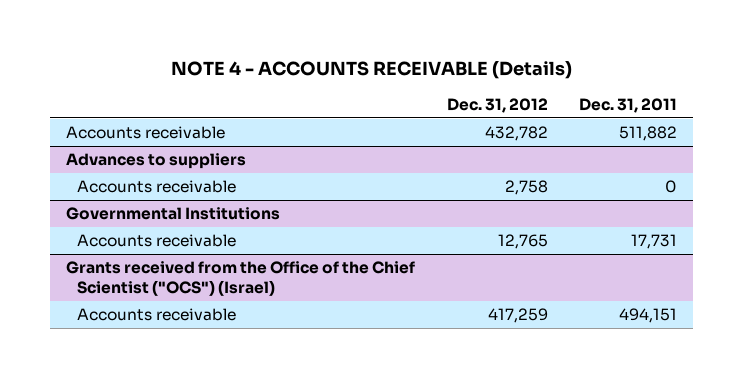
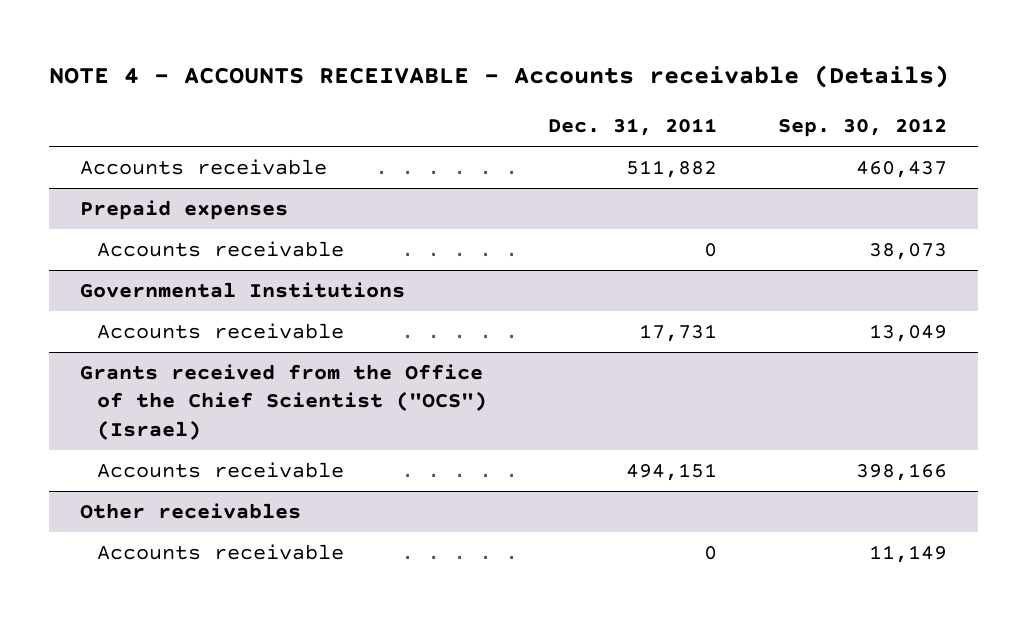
- NOTE 4 - ACCOUNTS RECEIVABLE (Details)
+ NOTE 4 - ACCOUNTS RECEIVABLE - Accounts receivable (Details)
- | Dec. 31, 2012 | Dec. 31, 2011
+ | Dec. 31, 2011 | Sep. 30, 2012
- Advances to suppliers
+ Prepaid expenses
+ Other receivables
+ Accounts receivable | 0 | 11,149

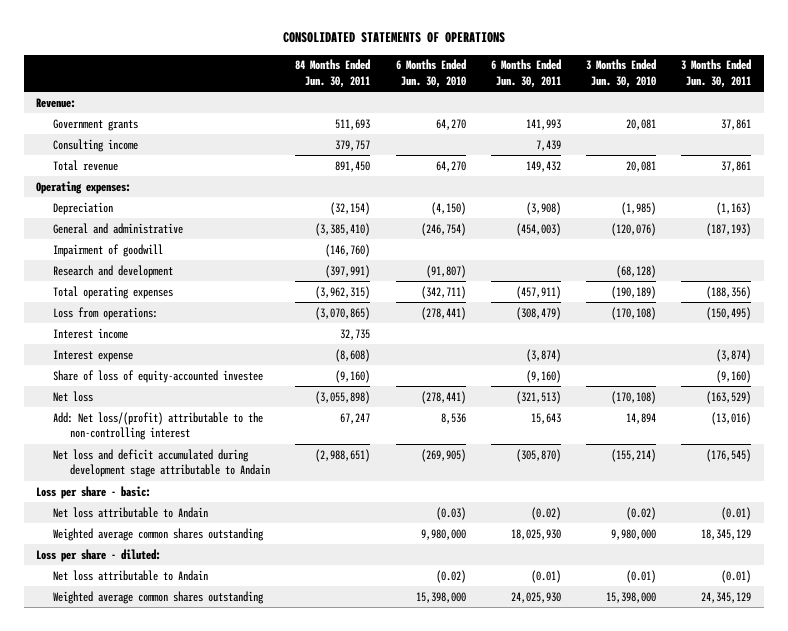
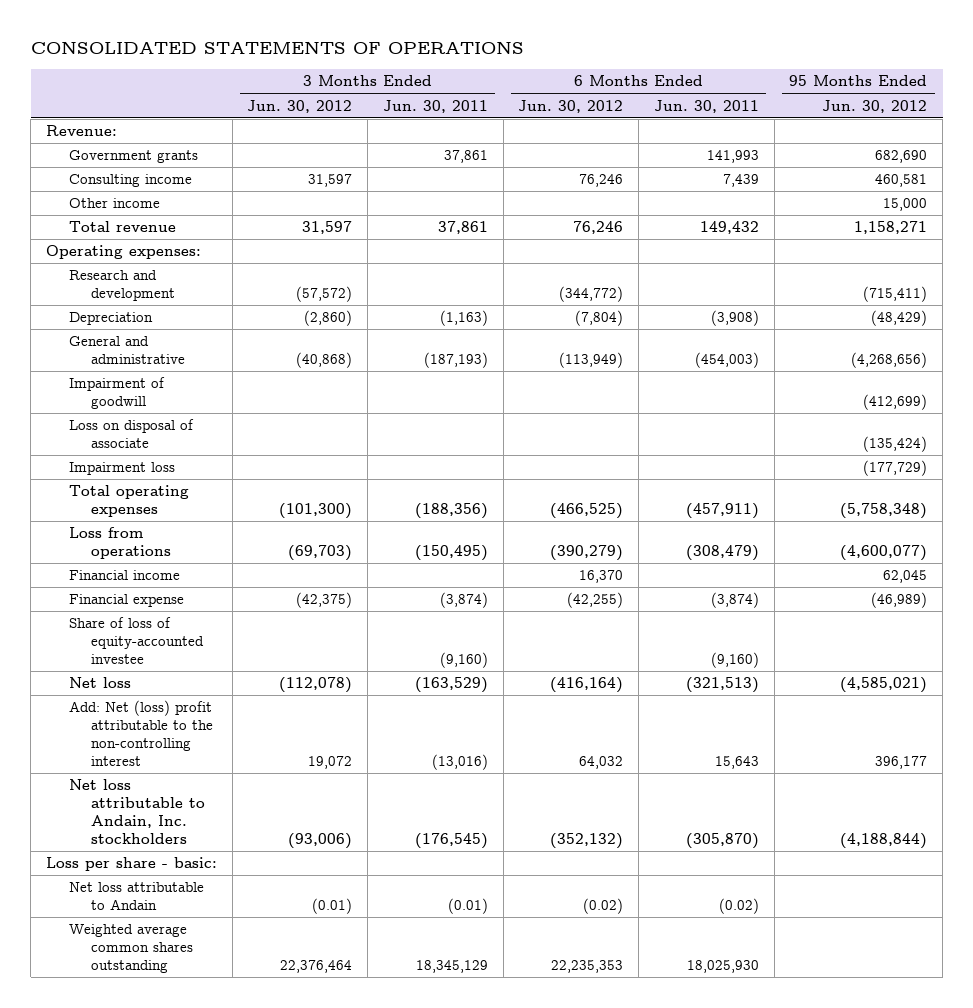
- | 84 Months Ended Jun. 30, 2011 | 6 Months Ended Jun. 30, 2010 | 6 Months Ended Jun. 30, 2011 | 3 Months Ended Jun. 30, 2010 | 3 Months Ended Jun. 30, 2011
+ | 3 Months Ended Jun. 30, 2012 | 3 Months Ended Jun. 30, 2011 | 6 Months Ended Jun. 30, 2012 | 6 Months Ended Jun. 30, 2011 | 95 Months Ended Jun. 30, 2012
+ Other income | | | | | 15,000
moved up: Research and development | (57,572) | | (344,772) | | (715,411)
+ Loss on disposal of associate | | | | | (135,424)
+ Impairment loss | | | | | (177,729)
- Loss from operations: | (3,070,865) | (278,441) | (308,479) | (170,108) | (150,495)
- Interest income | 32,735 | | | |
- Interest expense | (8,608) | | (3,874) | | (3,874)
+ Loss from operations | (69,703) | (150,495) | (390,279) | (308,479) | (4,600,077)
+ Financial income | | | 16,370 | | 62,045
+ Financial expense | (42,375) | (3,874) | (42,255) | (3,874) | (46,989)
- Add: Net loss/(profit) attributable to the non-controlling interest | 67,247 | 8,536 | 15,643 | 14,894 | (13,016)
- Net loss and deficit accumulated during development stage attributable to Andain | (2,988,651) | (269,905) | (305,870) | (155,214) | (176,545)
+ Add: Net (loss) profit attributable to the non-controlling interest | 19,072 | (13,016) | 64,032 | 15,643 | 396,177
+ Net loss attributable to Andain, Inc. stockholders | (93,006) | (176,545) | (352,132) | (305,870) | (4,188,844)
- Loss per share - diluted:
- Net loss attributable to Andain | | (0.02) | (0.01) | (0.01) | (0.01)
- Weighted average common shares outstanding | | 15,398,000 | 24,025,930 | 15,398,000 | 24,345,129

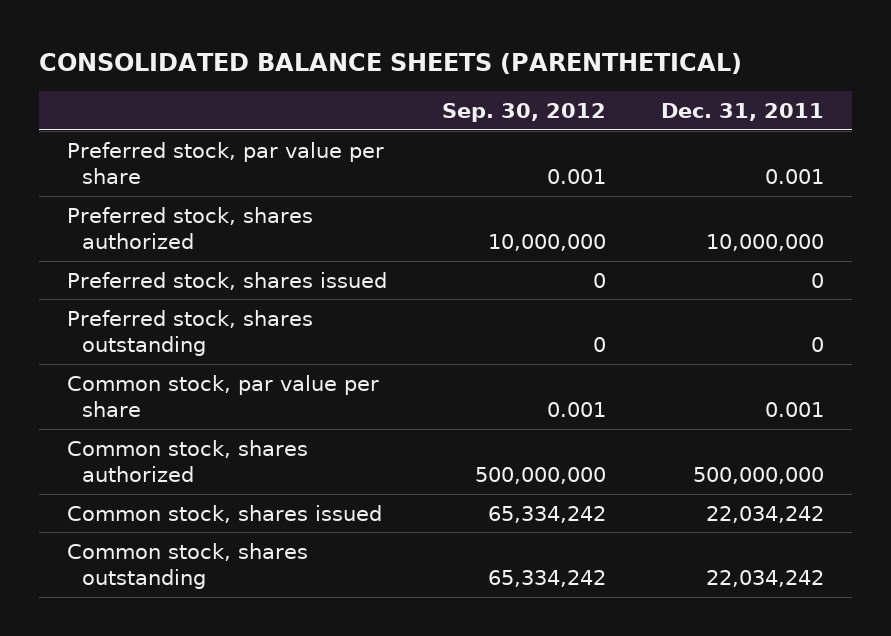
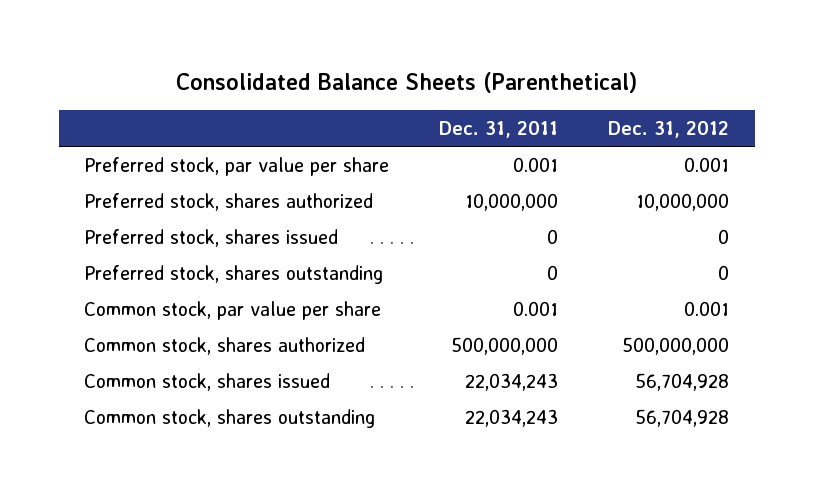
- CONSOLIDATED BALANCE SHEETS (PARENTHETICAL)
+ Consolidated Balance Sheets (Parenthetical)
- | Sep. 30, 2012 | Dec. 31, 2011
+ | Dec. 31, 2011 | Dec. 31, 2012
- Common stock, shares issued | 65,334,242 | 22,034,242
- Common stock, shares outstanding | 65,334,242 | 22,034,242
+ Common stock, shares issued | 22,034,243 | 56,704,928
+ Common stock, shares outstanding | 22,034,243 | 56,704,928

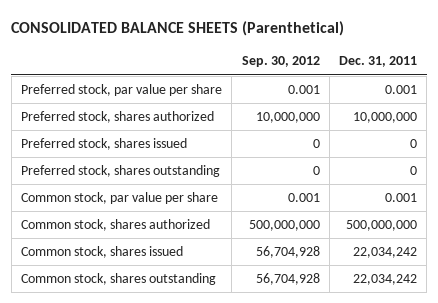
- Consolidated Balance Sheets (Parenthetical)
+ CONSOLIDATED BALANCE SHEETS (Parenthetical)
- | Dec. 31, 2011 | Dec. 31, 2012
+ | Sep. 30, 2012 | Dec. 31, 2011
- Common stock, shares issued | 22,034,243 | 56,704,928
- Common stock, shares outstanding | 22,034,243 | 56,704,928
+ Common stock, shares issued | 56,704,928 | 22,034,242
+ Common stock, shares outstanding | 56,704,928 | 22,034,242

